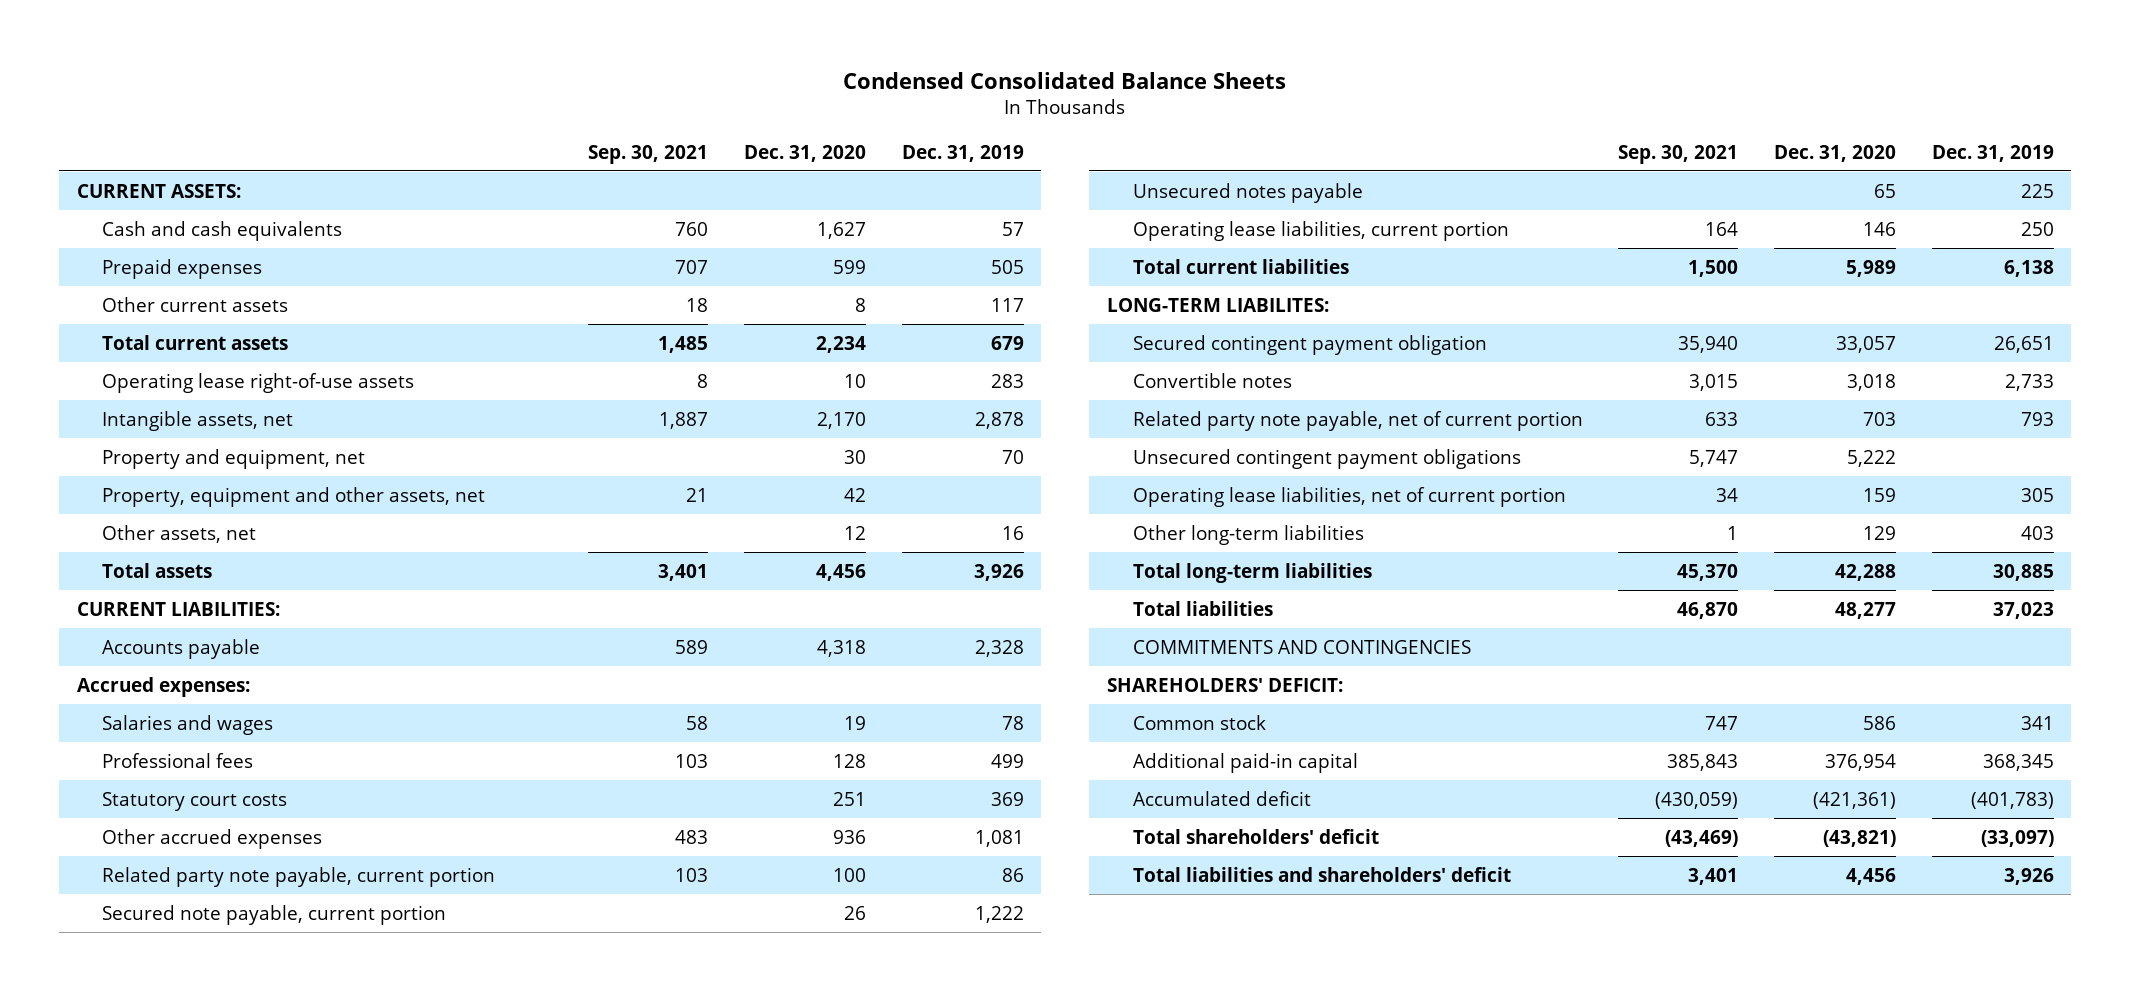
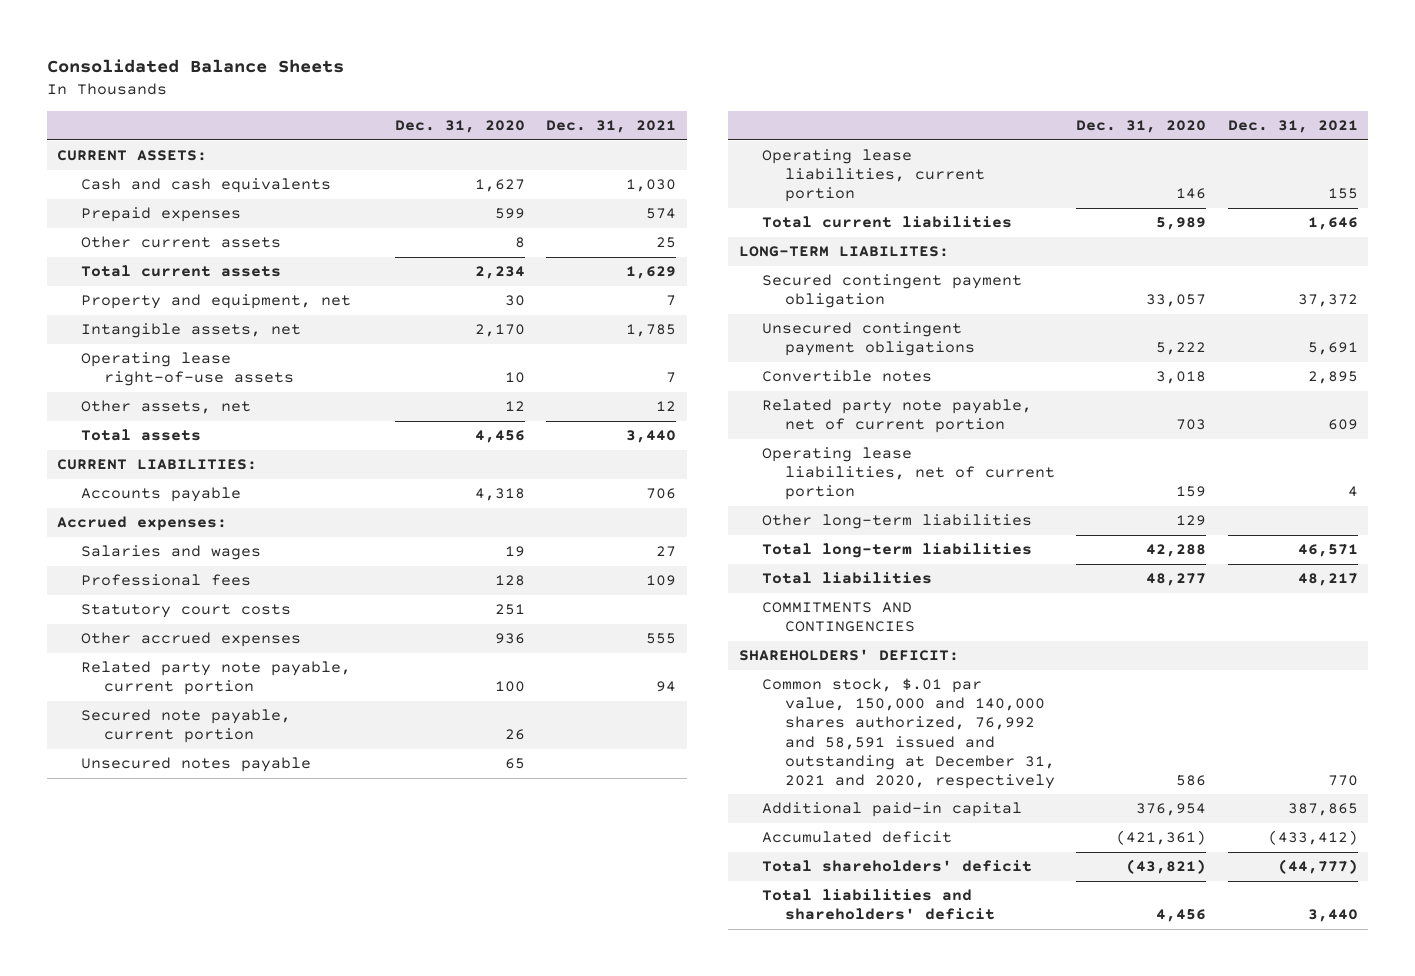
- Condensed Consolidated Balance Sheets
+ Consolidated Balance Sheets
- | Sep. 30, 2021 | Dec. 31, 2020 | Dec. 31, 2019
+ | Dec. 31, 2020 | Dec. 31, 2021
- Property, equipment and other assets, net | 21 | 42 |
moved down: Intangible assets, net | 2,170 | 1,785
moved down: Operating lease right-of-use assets | 10 | 7
moved up: Unsecured contingent payment obligations | 5,222 | 5,691
- Common stock | 747 | 586 | 341
+ Common stock, $.01 par value, 150,000 and 140,000 shares authorized, 76,992 and 58,591 issued and outstanding at December 31, 2021 and 2020, respectively | 586 | 770

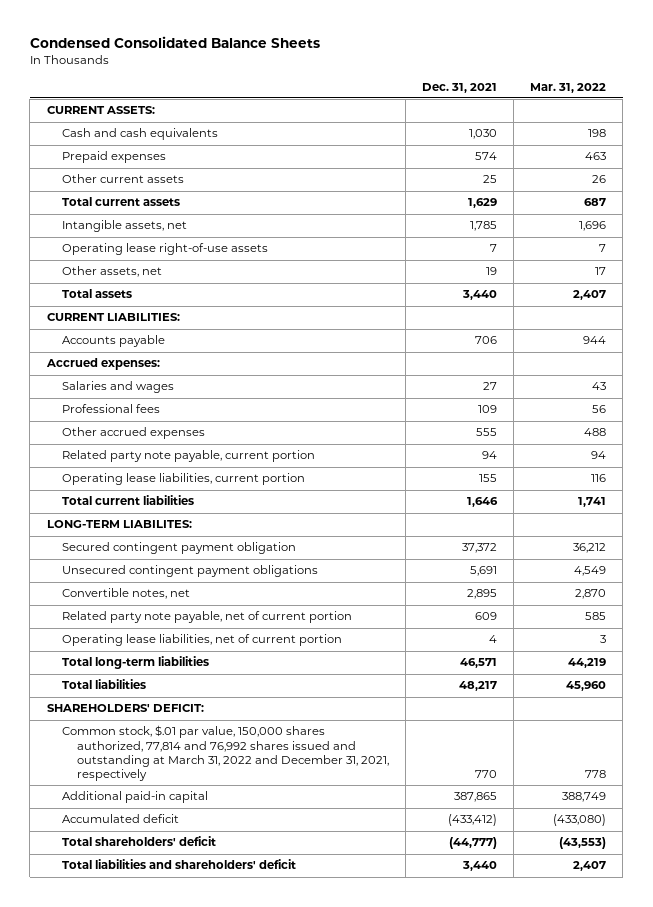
- Consolidated Balance Sheets
+ Condensed Consolidated Balance Sheets
- | Dec. 31, 2020 | Dec. 31, 2021
+ | Dec. 31, 2021 | Mar. 31, 2022
- Property and equipment, net | 30 | 7
- Other assets, net | 12 | 12
+ Other assets, net | 19 | 17
- Statutory court costs | 251 |
- Secured note payable, current portion | 26 |
- Unsecured notes payable | 65 |
- Convertible notes | 3,018 | 2,895
+ Convertible notes, net | 2,895 | 2,870
- Other long-term liabilities | 129 |
- COMMITMENTS AND CONTINGENCIES
- Common stock, $.01 par value, 150,000 and 140,000 shares authorized, 76,992 and 58,591 issued and outstanding at December 31, 2021 and 2020, respectively | 586 | 770
+ Common stock, $.01 par value, 150,000 shares authorized, 77,814 and 76,992 shares issued and outstanding at March 31, 2022 and December 31, 2021, respectively | 770 | 778

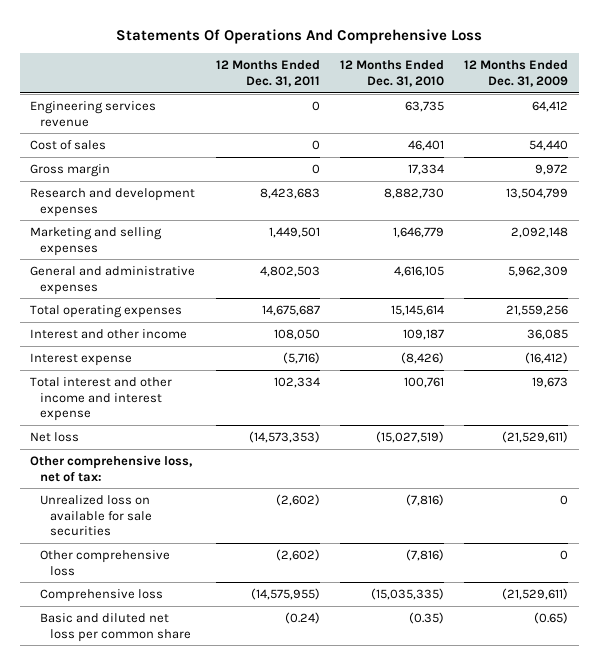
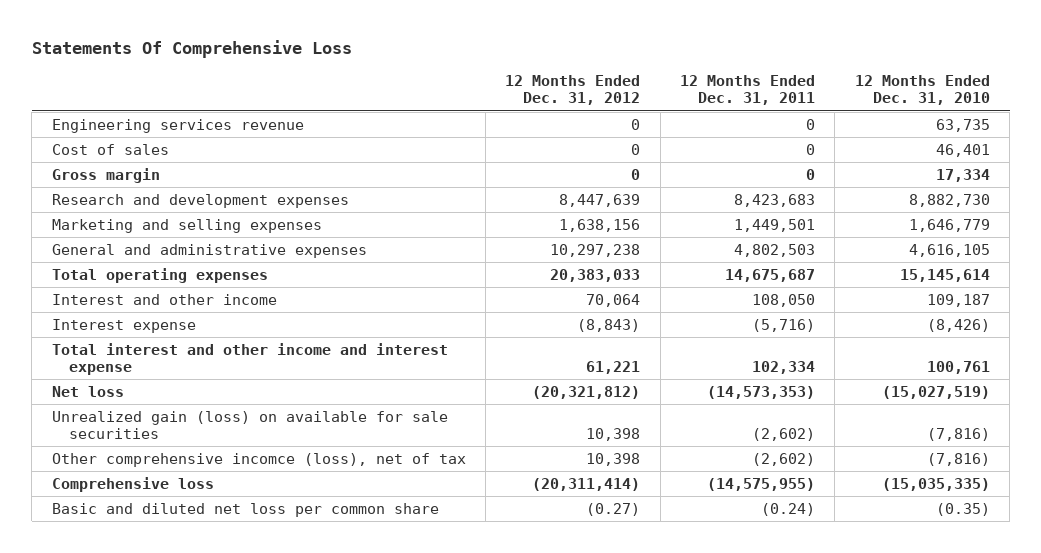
- Statements Of Operations And Comprehensive Loss
+ Statements Of Comprehensive Loss
- | 12 Months Ended Dec. 31, 2011 | 12 Months Ended Dec. 31, 2010 | 12 Months Ended Dec. 31, 2009
+ | 12 Months Ended Dec. 31, 2012 | 12 Months Ended Dec. 31, 2011 | 12 Months Ended Dec. 31, 2010
- Other comprehensive loss, net of tax:
- Unrealized loss on available for sale securities | (2,602) | (7,816) | 0
- Other comprehensive loss | (2,602) | (7,816) | 0
+ Unrealized gain (loss) on available for sale securities | 10,398 | (2,602) | (7,816)
+ Other comprehensive incomce (loss), net of tax | 10,398 | (2,602) | (7,816)

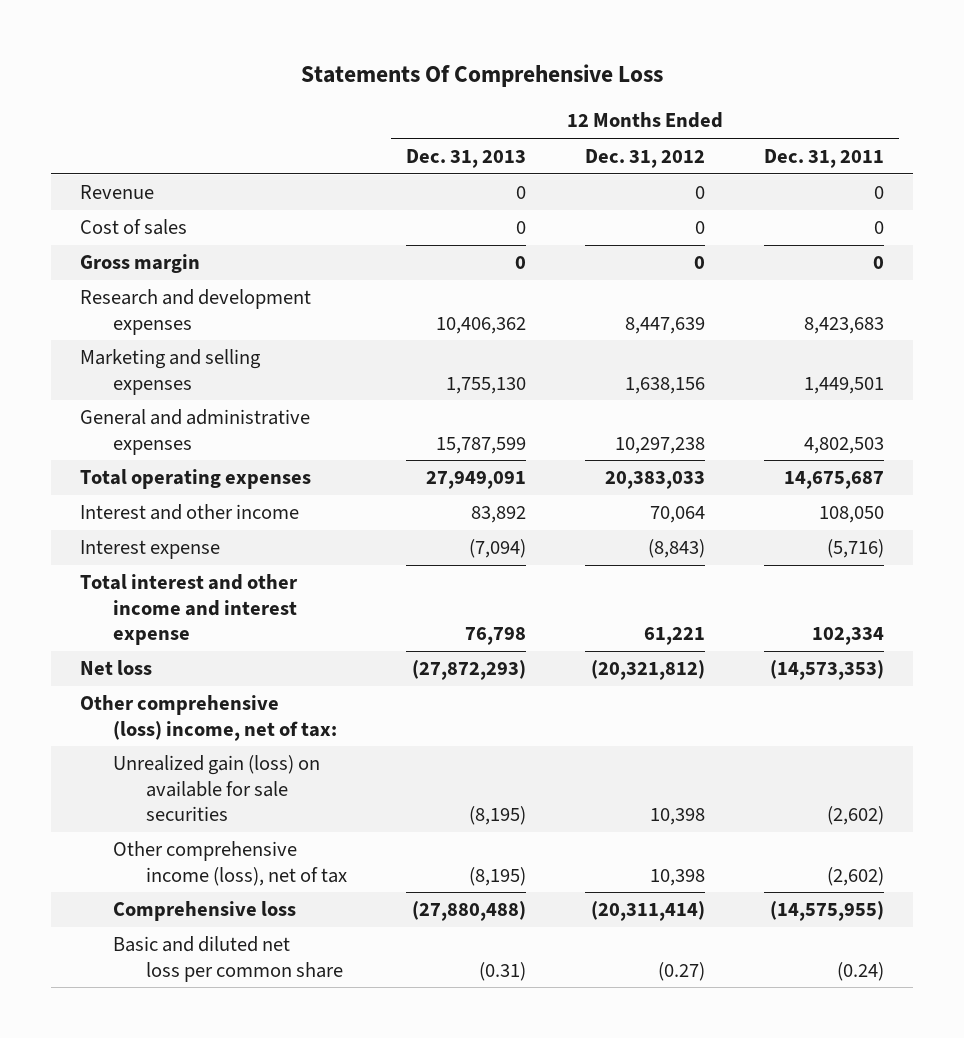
- | 12 Months Ended Dec. 31, 2012 | 12 Months Ended Dec. 31, 2011 | 12 Months Ended Dec. 31, 2010
+ | 12 Months Ended Dec. 31, 2013 | 12 Months Ended Dec. 31, 2012 | 12 Months Ended Dec. 31, 2011
- Engineering services revenue | 0 | 0 | 63,735
+ Revenue | 0 | 0 | 0
+ Other comprehensive (loss) income, net of tax:
- Other comprehensive incomce (loss), net of tax | 10,398 | (2,602) | (7,816)
+ Other comprehensive income (loss), net of tax | (8,195) | 10,398 | (2,602)

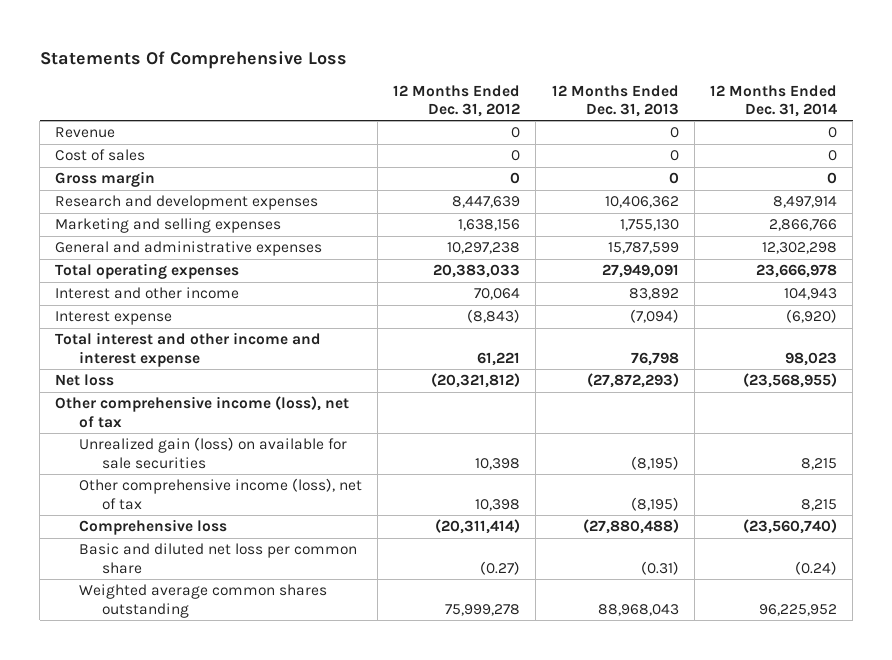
- | 12 Months Ended Dec. 31, 2013 | 12 Months Ended Dec. 31, 2012 | 12 Months Ended Dec. 31, 2011
+ | 12 Months Ended Dec. 31, 2012 | 12 Months Ended Dec. 31, 2013 | 12 Months Ended Dec. 31, 2014
- Other comprehensive (loss) income, net of tax:
+ Other comprehensive income (loss), net of tax
+ Weighted average common shares outstanding | 75,999,278 | 88,968,043 | 96,225,952

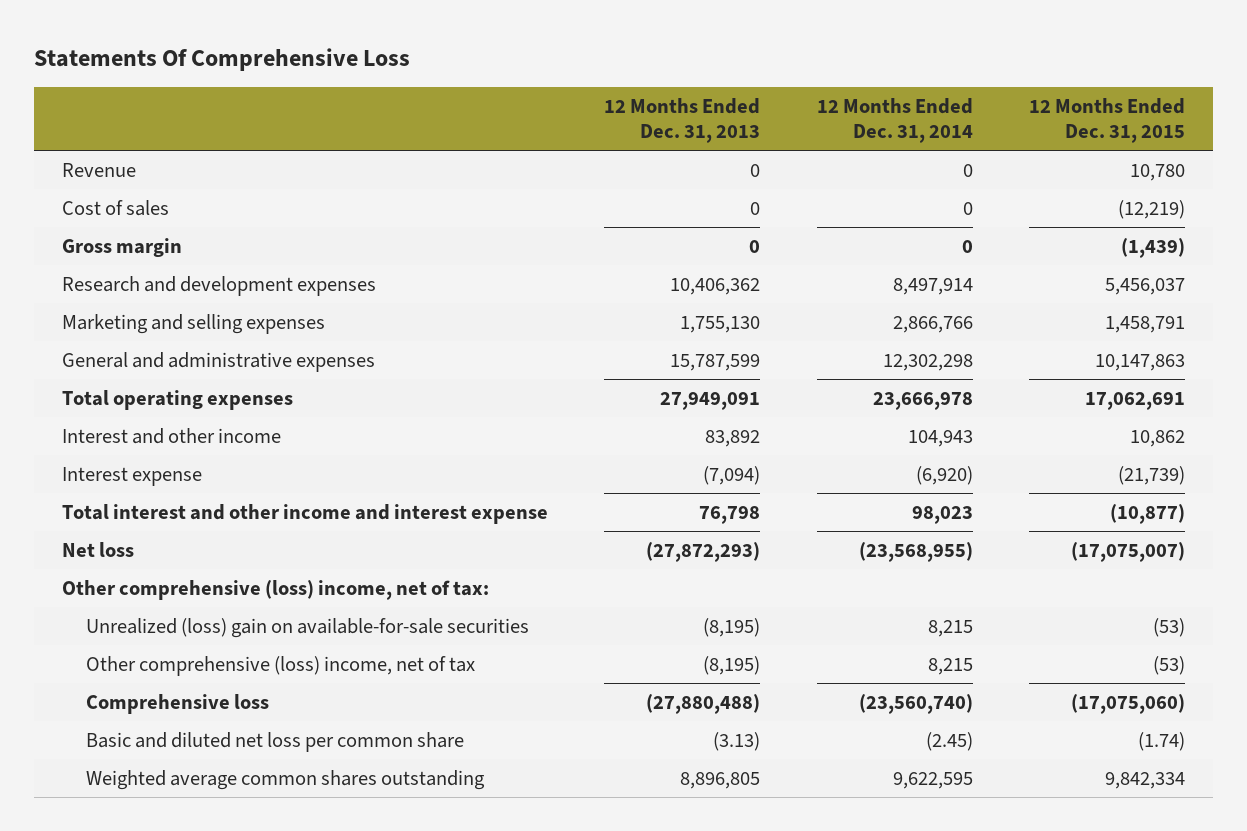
- | 12 Months Ended Dec. 31, 2012 | 12 Months Ended Dec. 31, 2013 | 12 Months Ended Dec. 31, 2014
+ | 12 Months Ended Dec. 31, 2013 | 12 Months Ended Dec. 31, 2014 | 12 Months Ended Dec. 31, 2015
- Other comprehensive income (loss), net of tax
- Unrealized gain (loss) on available for sale securities | 10,398 | (8,195) | 8,215
- Other comprehensive income (loss), net of tax | 10,398 | (8,195) | 8,215
+ Other comprehensive (loss) income, net of tax:
+ Unrealized (loss) gain on available-for-sale securities | (8,195) | 8,215 | (53)
+ Other comprehensive (loss) income, net of tax | (8,195) | 8,215 | (53)
- Basic and diluted net loss per common share | (0.27) | (0.31) | (0.24)
- Weighted average common shares outstanding | 75,999,278 | 88,968,043 | 96,225,952
+ Basic and diluted net loss per common share | (3.13) | (2.45) | (1.74)
+ Weighted average common shares outstanding | 8,896,805 | 9,622,595 | 9,842,334

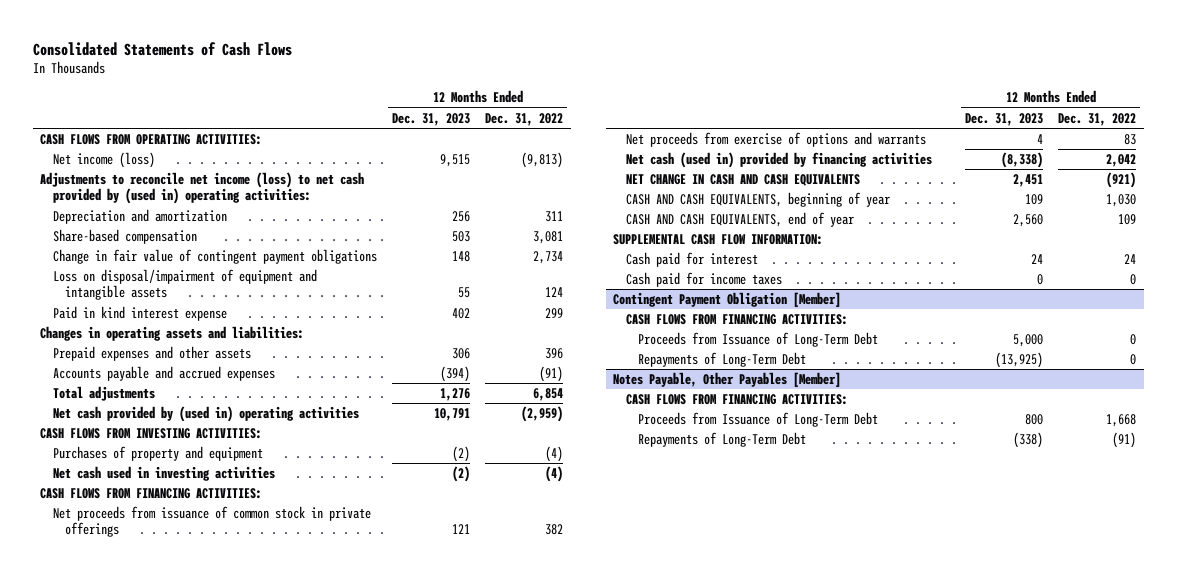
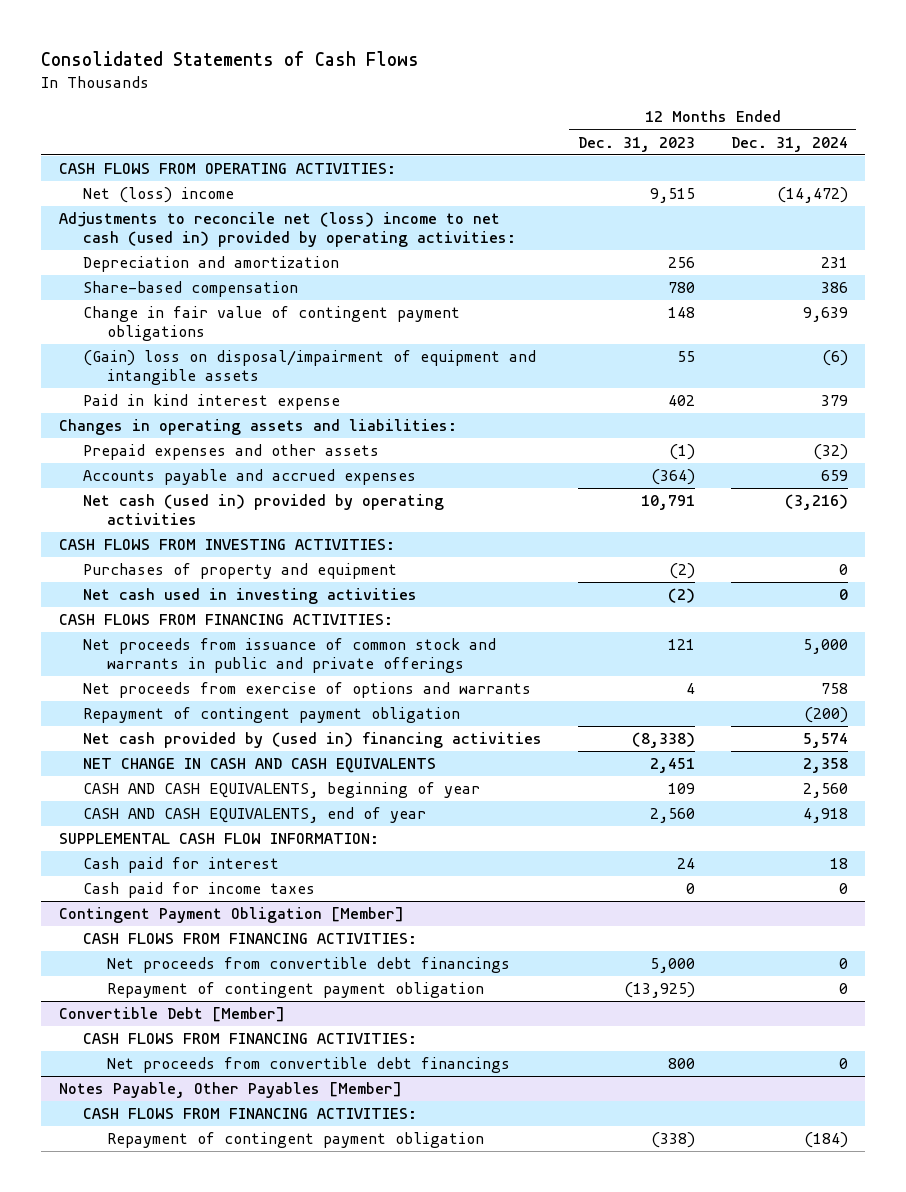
- | 12 Months Ended Dec. 31, 2023 | 12 Months Ended Dec. 31, 2022
+ | 12 Months Ended Dec. 31, 2023 | 12 Months Ended Dec. 31, 2024
- Net income (loss) | 9,515 | (9,813)
- Adjustments to reconcile net income (loss) to net cash provided by (used in) operating activities:
+ Net (loss) income | 9,515 | (14,472)
+ Adjustments to reconcile net (loss) income to net cash (used in) provided by operating activities:
- Share-based compensation | 503 | 3,081
+ Share-based compensation | 780 | 386
- Loss on disposal/impairment of equipment and intangible assets | 55 | 124
+ (Gain) loss on disposal/impairment of equipment and intangible assets | 55 | (6)
- Prepaid expenses and other assets | 306 | 396
- Accounts payable and accrued expenses | (394) | (91)
- Total adjustments | 1,276 | 6,854
- Net cash provided by (used in) operating activities | 10,791 | (2,959)
+ Prepaid expenses and other assets | (1) | (32)
+ Accounts payable and accrued expenses | (364) | 659
+ Net cash (used in) provided by operating activities | 10,791 | (3,216)
- Net proceeds from issuance of common stock in private offerings | 121 | 382
+ Net proceeds from issuance of common stock and warrants in public and private offerings | 121 | 5,000
- Net cash (used in) provided by financing activities | (8,338) | 2,042
+ Repayment of contingent payment obligation | | (200)
+ Net cash provided by (used in) financing activities | (8,338) | 5,574
@ Contingent Payment Obligation [Member]
- Proceeds from Issuance of Long-Term Debt | 5,000 | 0
- Repayments of Long-Term Debt | (13,925) | 0
+ Net proceeds from convertible debt financings | 5,000 | 0
+ Repayment of contingent payment obligation | (13,925) | 0
+ Convertible Debt [Member]
+ CASH FLOWS FROM FINANCING ACTIVITIES:
+ Net proceeds from convertible debt financings | 800 | 0
@ Notes Payable, Other Payables [Member]
- Proceeds from Issuance of Long-Term Debt | 800 | 1,668
- Repayments of Long-Term Debt | (338) | (91)
+ Repayment of contingent payment obligation | (338) | (184)

